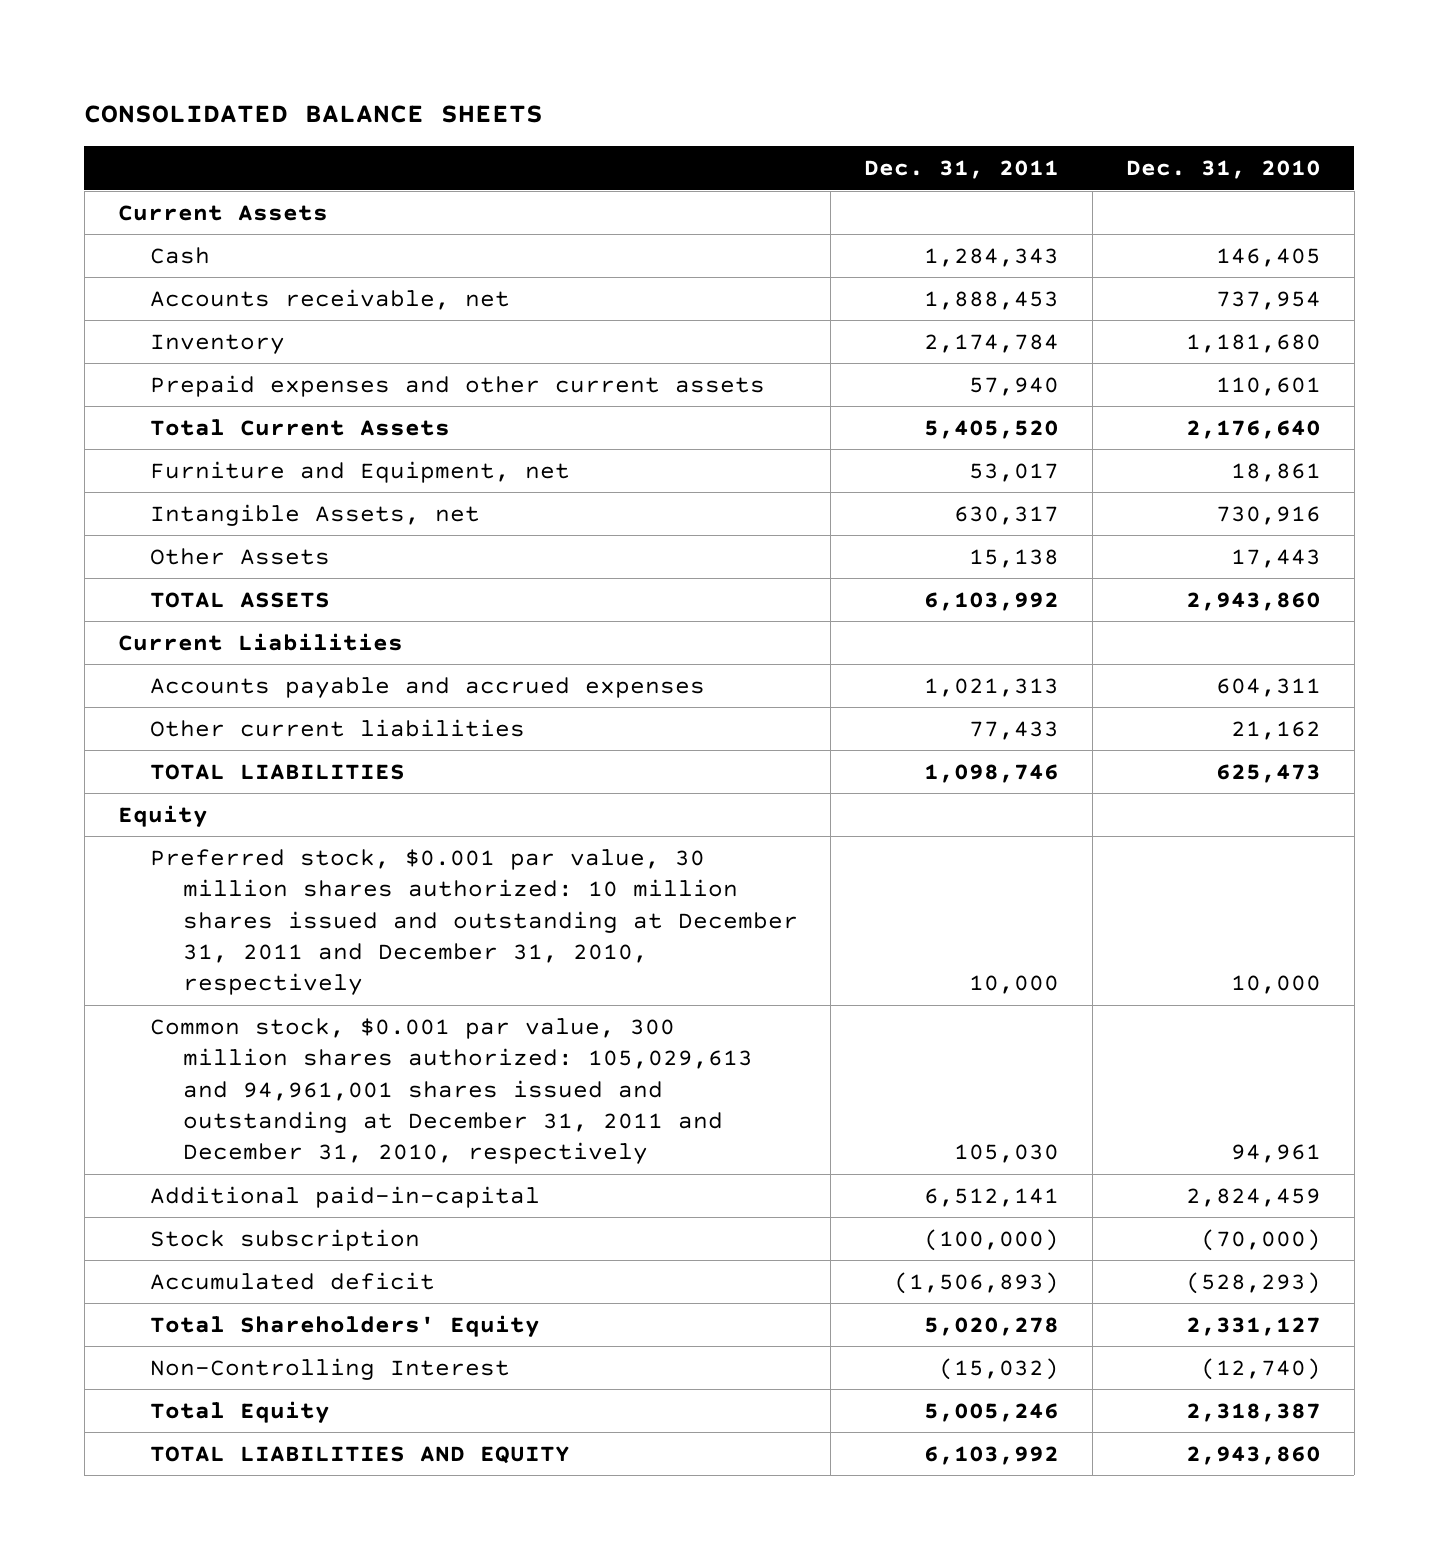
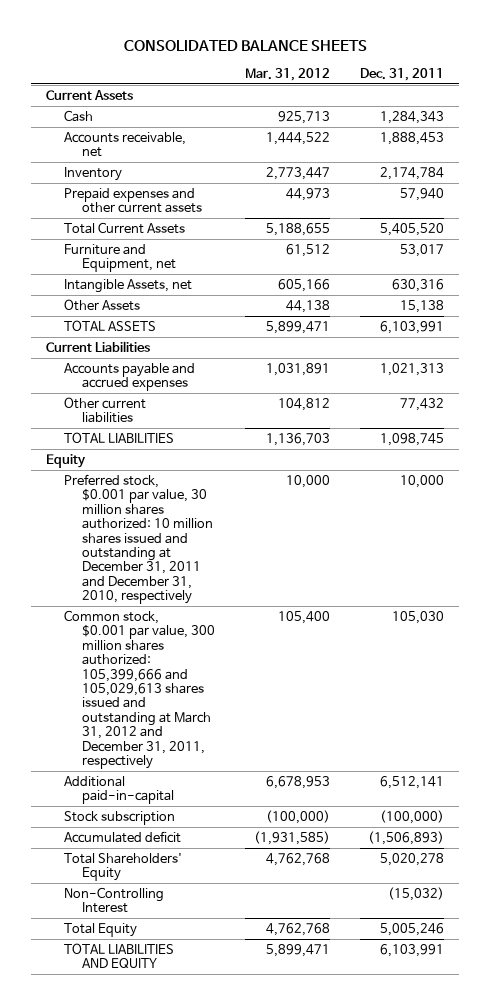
- | Dec. 31, 2011 | Dec. 31, 2010
+ | Mar. 31, 2012 | Dec. 31, 2011
- Intangible Assets, net | 630,317 | 730,916
+ Intangible Assets, net | 605,166 | 630,316
- TOTAL ASSETS | 6,103,992 | 2,943,860
+ TOTAL ASSETS | 5,899,471 | 6,103,991
- Other current liabilities | 77,433 | 21,162
- TOTAL LIABILITIES | 1,098,746 | 625,473
+ Other current liabilities | 104,812 | 77,432
+ TOTAL LIABILITIES | 1,136,703 | 1,098,745
- Common stock, $0.001 par value, 300 million shares authorized: 105,029,613 and 94,961,001 shares issued and outstanding at December 31, 2011 and December 31, 2010, respectively | 105,030 | 94,961
+ Common stock, $0.001 par value, 300 million shares authorized: 105,399,666 and 105,029,613 shares issued and outstanding at March 31, 2012 and December 31, 2011, respectively | 105,400 | 105,030
- TOTAL LIABILITIES AND EQUITY | 6,103,992 | 2,943,860
+ TOTAL LIABILITIES AND EQUITY | 5,899,471 | 6,103,991

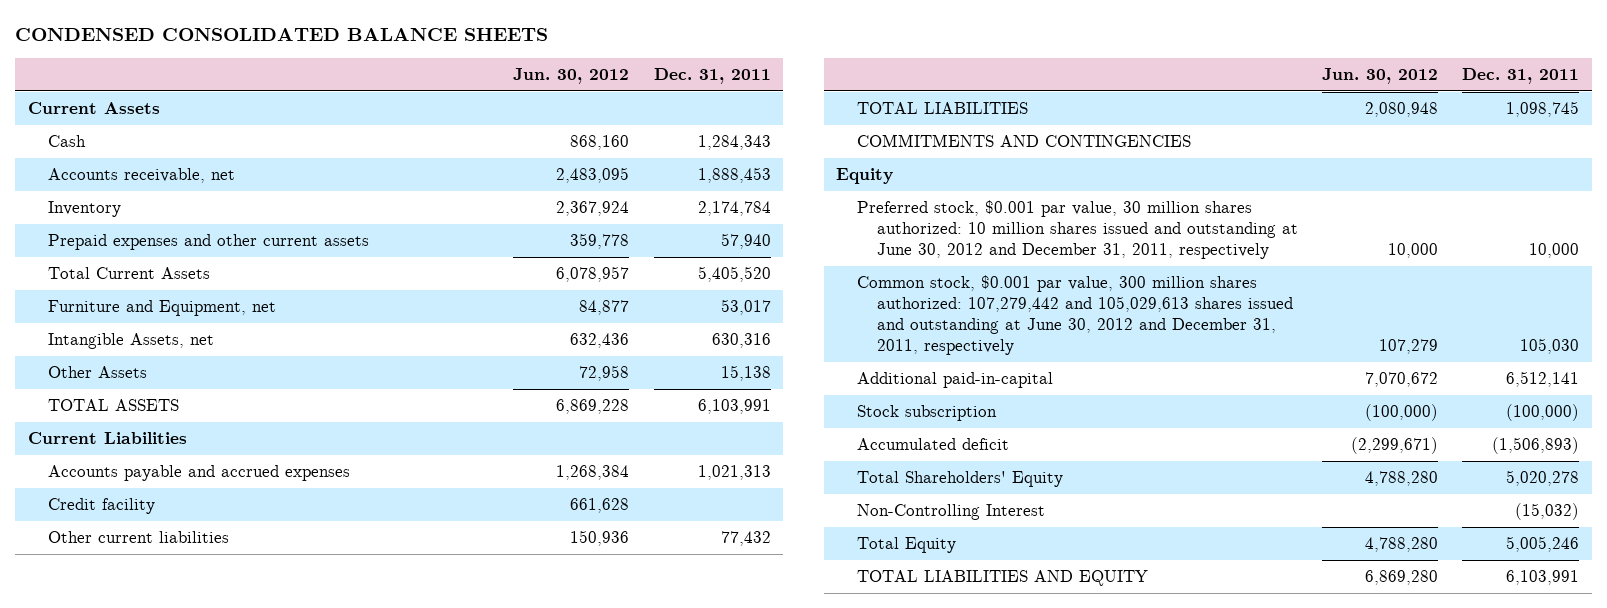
- CONSOLIDATED BALANCE SHEETS
+ CONDENSED CONSOLIDATED BALANCE SHEETS
- | Mar. 31, 2012 | Dec. 31, 2011
+ | Jun. 30, 2012 | Dec. 31, 2011
+ Credit facility | 661,628 |
+ COMMITMENTS AND CONTINGENCIES
- Preferred stock, $0.001 par value, 30 million shares authorized: 10 million shares issued and outstanding at December 31, 2011 and December 31, 2010, respectively | 10,000 | 10,000
- Common stock, $0.001 par value, 300 million shares authorized: 105,399,666 and 105,029,613 shares issued and outstanding at March 31, 2012 and December 31, 2011, respectively | 105,400 | 105,030
+ Preferred stock, $0.001 par value, 30 million shares authorized: 10 million shares issued and outstanding at June 30, 2012 and December 31, 2011, respectively | 10,000 | 10,000
+ Common stock, $0.001 par value, 300 million shares authorized: 107,279,442 and 105,029,613 shares issued and outstanding at June 30, 2012 and December 31, 2011, respectively | 107,279 | 105,030

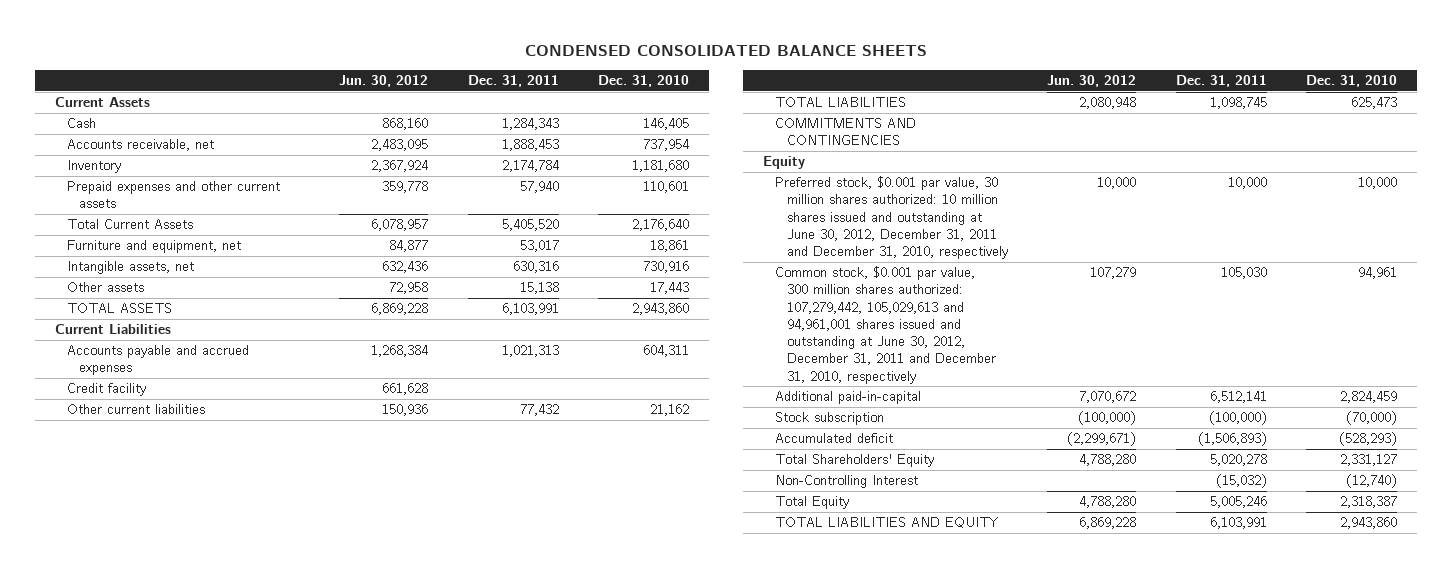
- | Jun. 30, 2012 | Dec. 31, 2011
+ | Jun. 30, 2012 | Dec. 31, 2011 | Dec. 31, 2010
- Furniture and Equipment, net | 84,877 | 53,017
- Intangible Assets, net | 632,436 | 630,316
- Other Assets | 72,958 | 15,138
+ Furniture and equipment, net | 84,877 | 53,017 | 18,861
+ Intangible assets, net | 632,436 | 630,316 | 730,916
+ Other assets | 72,958 | 15,138 | 17,443
- Preferred stock, $0.001 par value, 30 million shares authorized: 10 million shares issued and outstanding at June 30, 2012 and December 31, 2011, respectively | 10,000 | 10,000
- Common stock, $0.001 par value, 300 million shares authorized: 107,279,442 and 105,029,613 shares issued and outstanding at June 30, 2012 and December 31, 2011, respectively | 107,279 | 105,030
+ Preferred stock, $0.001 par value, 30 million shares authorized: 10 million shares issued and outstanding at June 30, 2012, December 31, 2011 and December 31, 2010, respectively | 10,000 | 10,000 | 10,000
+ Common stock, $0.001 par value, 300 million shares authorized: 107,279,442, 105,029,613 and 94,961,001 shares issued and outstanding at June 30, 2012, December 31, 2011 and December 31, 2010, respectively | 107,279 | 105,030 | 94,961
- TOTAL LIABILITIES AND EQUITY | 6,869,280 | 6,103,991
+ TOTAL LIABILITIES AND EQUITY | 6,869,228 | 6,103,991 | 2,943,860

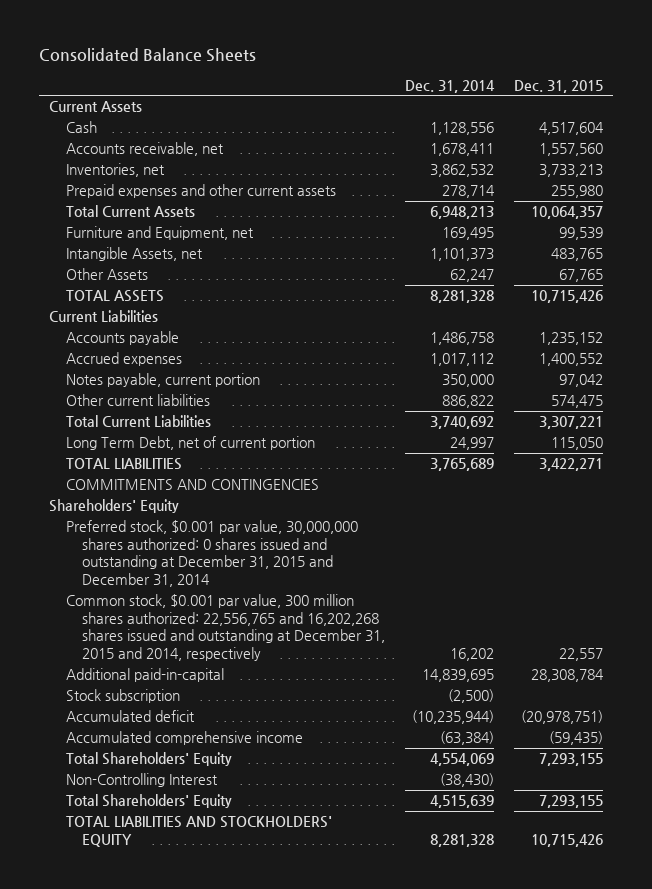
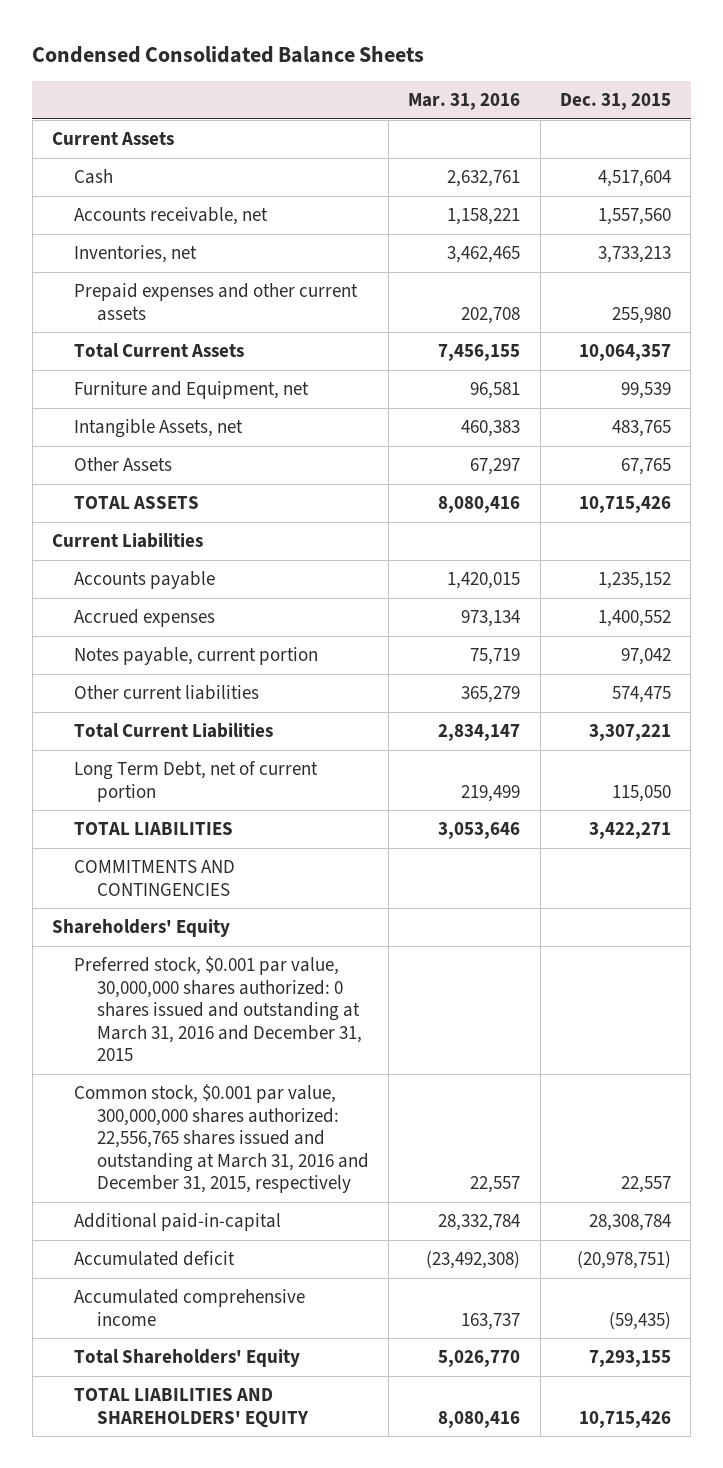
- Consolidated Balance Sheets
+ Condensed Consolidated Balance Sheets
- | Dec. 31, 2014 | Dec. 31, 2015
+ | Mar. 31, 2016 | Dec. 31, 2015
- Preferred stock, $0.001 par value, 30,000,000 shares authorized: 0 shares issued and outstanding at December 31, 2015 and December 31, 2014
- Common stock, $0.001 par value, 300 million shares authorized: 22,556,765 and 16,202,268 shares issued and outstanding at December 31, 2015 and 2014, respectively | 16,202 | 22,557
+ Preferred stock, $0.001 par value, 30,000,000 shares authorized: 0 shares issued and outstanding at March 31, 2016 and December 31, 2015
+ Common stock, $0.001 par value, 300,000,000 shares authorized: 22,556,765 shares issued and outstanding at March 31, 2016 and December 31, 2015, respectively | 22,557 | 22,557
- Stock subscription | (2,500) |
- Non-Controlling Interest | (38,430) |
- Total Shareholders' Equity | 4,515,639 | 7,293,155
- TOTAL LIABILITIES AND STOCKHOLDERS' EQUITY | 8,281,328 | 10,715,426
+ TOTAL LIABILITIES AND SHAREHOLDERS' EQUITY | 8,080,416 | 10,715,426

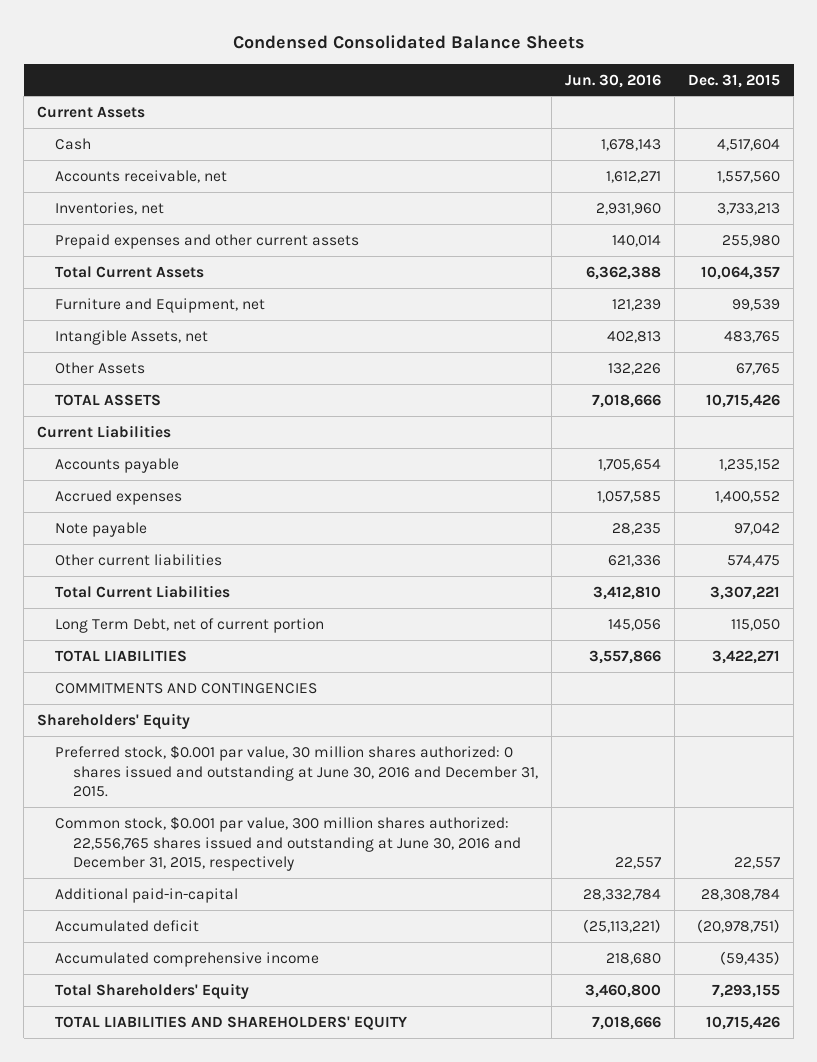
- | Mar. 31, 2016 | Dec. 31, 2015
+ | Jun. 30, 2016 | Dec. 31, 2015
- Notes payable, current portion | 75,719 | 97,042
+ Note payable | 28,235 | 97,042
- Preferred stock, $0.001 par value, 30,000,000 shares authorized: 0 shares issued and outstanding at March 31, 2016 and December 31, 2015
- Common stock, $0.001 par value, 300,000,000 shares authorized: 22,556,765 shares issued and outstanding at March 31, 2016 and December 31, 2015, respectively | 22,557 | 22,557
+ Preferred stock, $0.001 par value, 30 million shares authorized: 0 shares issued and outstanding at June 30, 2016 and December 31, 2015.
+ Common stock, $0.001 par value, 300 million shares authorized: 22,556,765 shares issued and outstanding at June 30, 2016 and December 31, 2015, respectively | 22,557 | 22,557

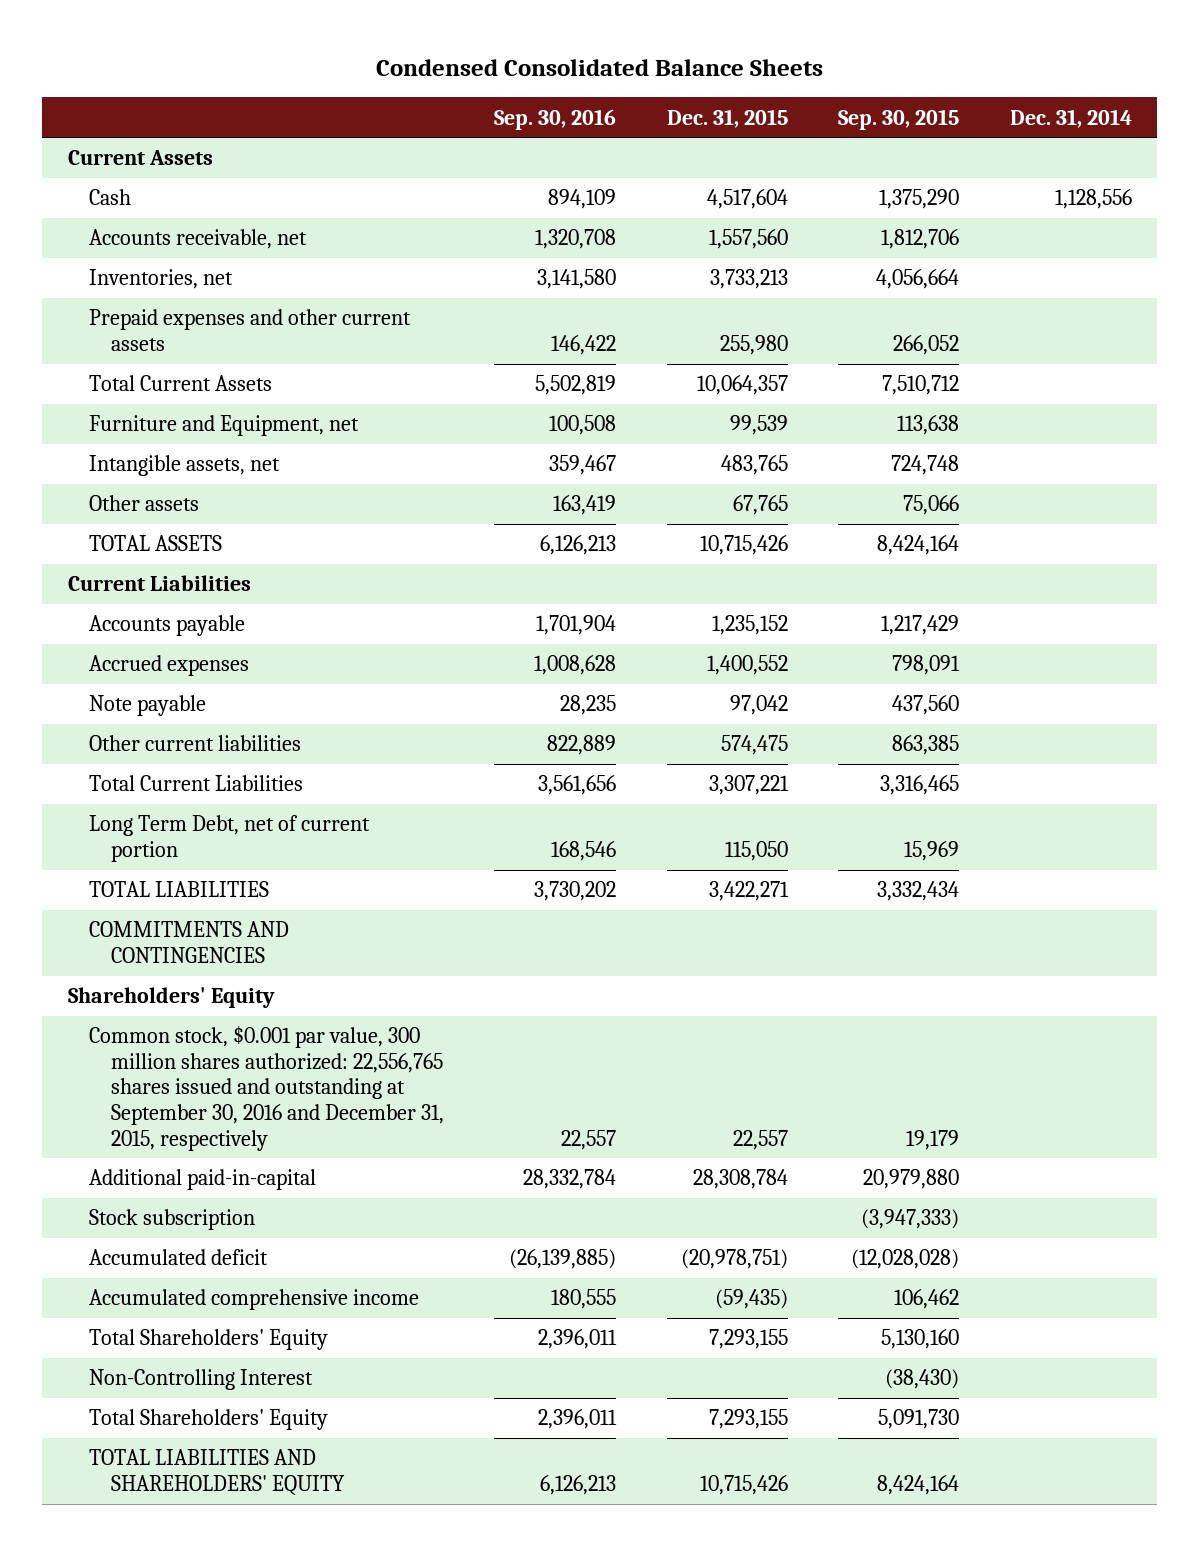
- | Jun. 30, 2016 | Dec. 31, 2015
+ | Sep. 30, 2016 | Dec. 31, 2015 | Sep. 30, 2015 | Dec. 31, 2014
- Intangible Assets, net | 402,813 | 483,765
- Other Assets | 132,226 | 67,765
+ Intangible assets, net | 359,467 | 483,765 | 724,748 |
+ Other assets | 163,419 | 67,765 | 75,066 |
- Preferred stock, $0.001 par value, 30 million shares authorized: 0 shares issued and outstanding at June 30, 2016 and December 31, 2015.
- Common stock, $0.001 par value, 300 million shares authorized: 22,556,765 shares issued and outstanding at June 30, 2016 and December 31, 2015, respectively | 22,557 | 22,557
+ Common stock, $0.001 par value, 300 million shares authorized: 22,556,765 shares issued and outstanding at September 30, 2016 and December 31, 2015, respectively | 22,557 | 22,557 | 19,179 |
+ Stock subscription | | | (3,947,333) |
+ Non-Controlling Interest | | | (38,430) |
+ Total Shareholders' Equity | 2,396,011 | 7,293,155 | 5,091,730 |

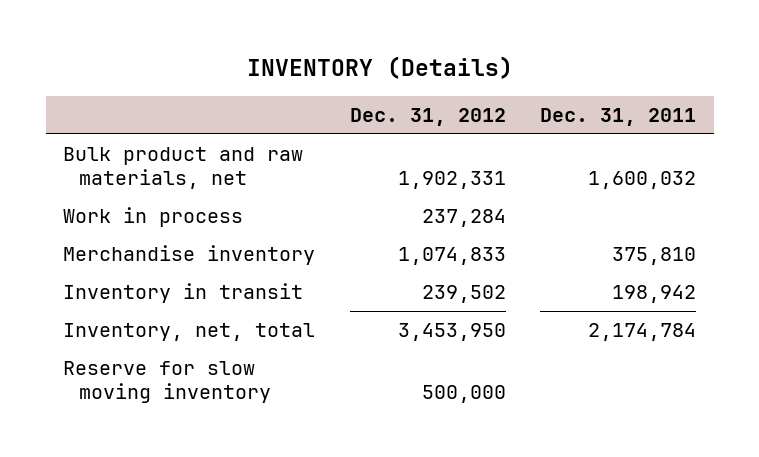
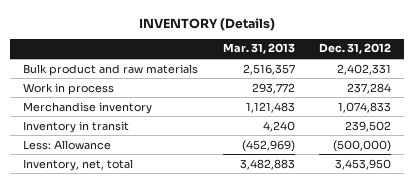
- | Dec. 31, 2012 | Dec. 31, 2011
+ | Mar. 31, 2013 | Dec. 31, 2012
- Bulk product and raw materials, net | 1,902,331 | 1,600,032
+ Bulk product and raw materials | 2,516,357 | 2,402,331
+ Less: Allowance | (452,969) | (500,000)
- Reserve for slow moving inventory | 500,000 |

